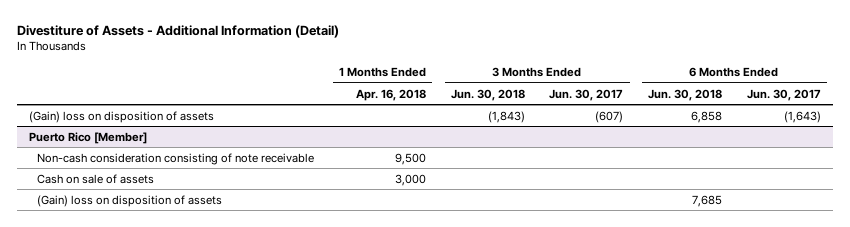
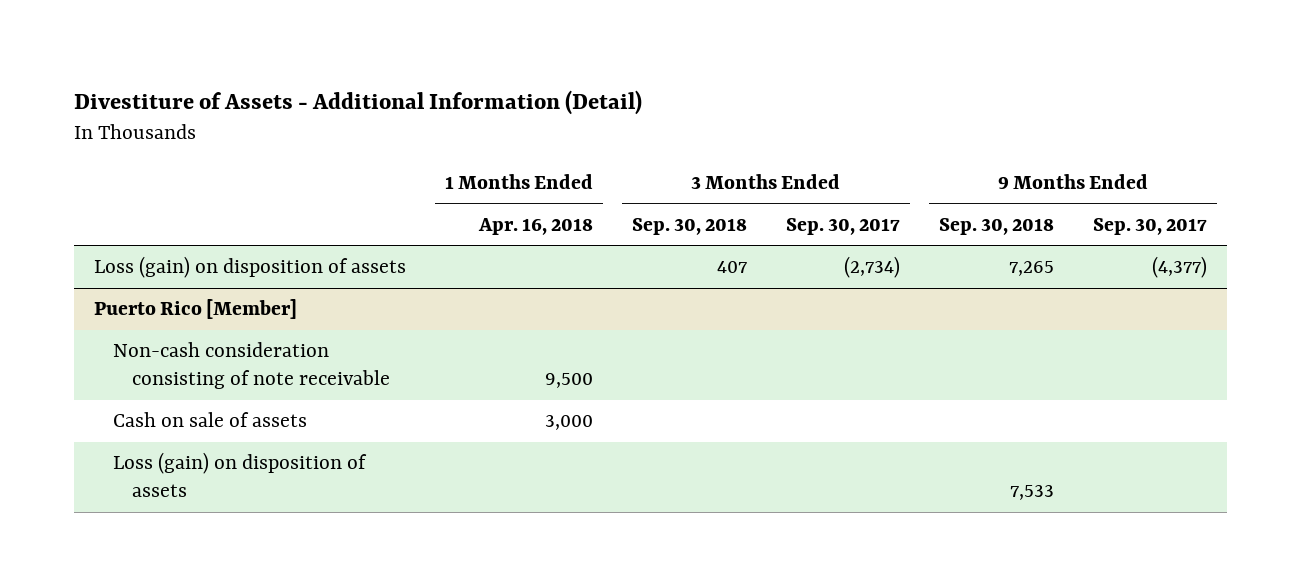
- | 1 Months Ended Apr. 16, 2018 | 3 Months Ended Jun. 30, 2018 | 3 Months Ended Jun. 30, 2017 | 6 Months Ended Jun. 30, 2018 | 6 Months Ended Jun. 30, 2017
+ | 1 Months Ended Apr. 16, 2018 | 3 Months Ended Sep. 30, 2018 | 3 Months Ended Sep. 30, 2017 | 9 Months Ended Sep. 30, 2018 | 9 Months Ended Sep. 30, 2017
- (Gain) loss on disposition of assets | | (1,843) | (607) | 6,858 | (1,643)
+ Loss (gain) on disposition of assets | | 407 | (2,734) | 7,265 | (4,377)
@ Puerto Rico [Member]
- (Gain) loss on disposition of assets | | | | 7,685 |
+ Loss (gain) on disposition of assets | | | | 7,533 |

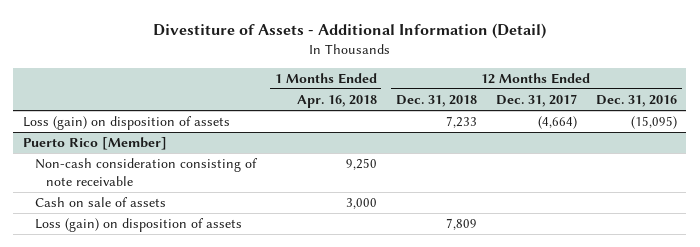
- | 1 Months Ended Apr. 16, 2018 | 3 Months Ended Sep. 30, 2018 | 3 Months Ended Sep. 30, 2017 | 9 Months Ended Sep. 30, 2018 | 9 Months Ended Sep. 30, 2017
+ | 1 Months Ended Apr. 16, 2018 | 12 Months Ended Dec. 31, 2018 | 12 Months Ended Dec. 31, 2017 | 12 Months Ended Dec. 31, 2016
@ Puerto Rico [Member]
- Non-cash consideration consisting of note receivable | 9,500 | | | |
+ Non-cash consideration consisting of note receivable | 9,250 | | |

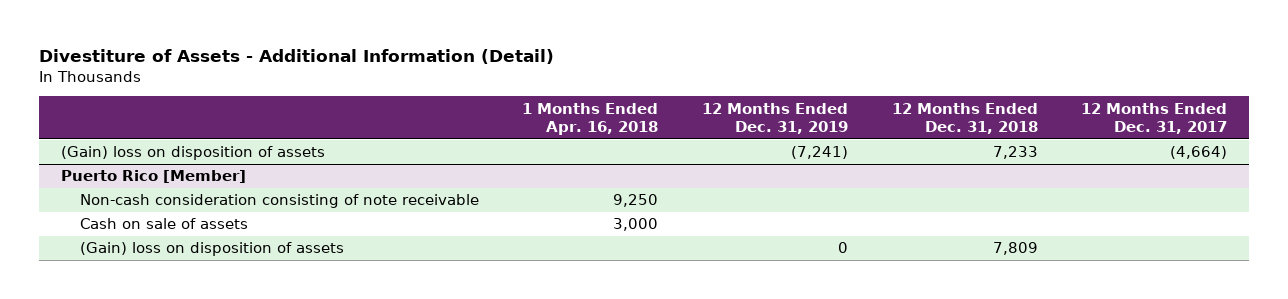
- | 1 Months Ended Apr. 16, 2018 | 12 Months Ended Dec. 31, 2018 | 12 Months Ended Dec. 31, 2017 | 12 Months Ended Dec. 31, 2016
+ | 1 Months Ended Apr. 16, 2018 | 12 Months Ended Dec. 31, 2019 | 12 Months Ended Dec. 31, 2018 | 12 Months Ended Dec. 31, 2017
- Loss (gain) on disposition of assets | | 7,233 | (4,664) | (15,095)
+ (Gain) loss on disposition of assets | | (7,241) | 7,233 | (4,664)
@ Puerto Rico [Member]
- Loss (gain) on disposition of assets | | 7,809 | |
+ (Gain) loss on disposition of assets | | 0 | 7,809 |

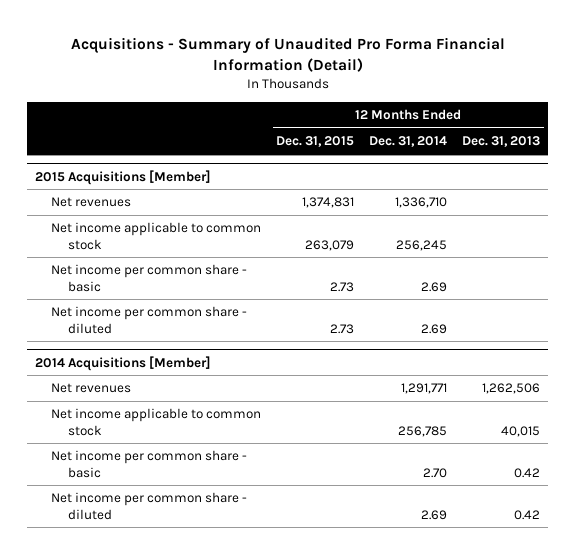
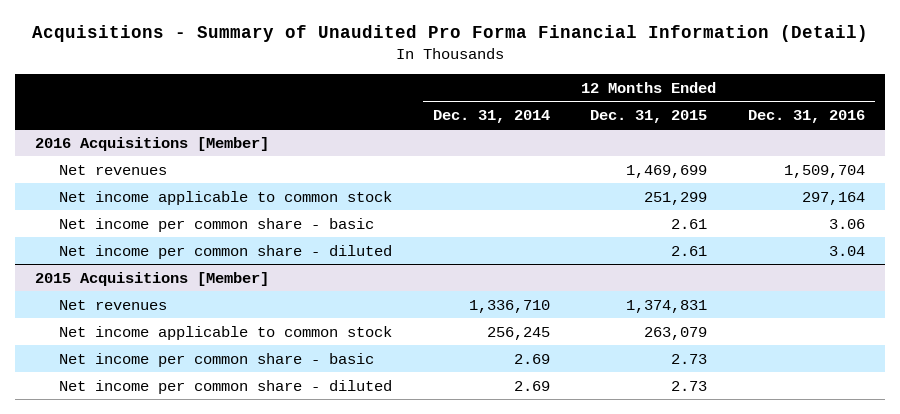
- | 12 Months Ended Dec. 31, 2015 | 12 Months Ended Dec. 31, 2014 | 12 Months Ended Dec. 31, 2013
+ | 12 Months Ended Dec. 31, 2014 | 12 Months Ended Dec. 31, 2015 | 12 Months Ended Dec. 31, 2016
+ 2016 Acquisitions [Member]
+ Net revenues | | 1,469,699 | 1,509,704
+ Net income applicable to common stock | | 251,299 | 297,164
+ Net income per common share - basic | | 2.61 | 3.06
+ Net income per common share - diluted | | 2.61 | 3.04
- 2014 Acquisitions [Member]
- Net revenues | | 1,291,771 | 1,262,506
- Net income applicable to common stock | | 256,785 | 40,015
- Net income per common share - basic | | 2.70 | 0.42
- Net income per common share - diluted | | 2.69 | 0.42

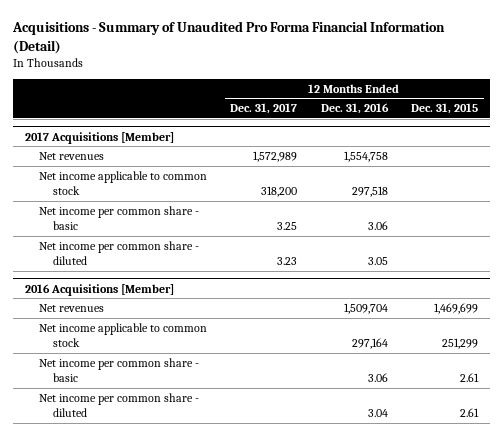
- | 12 Months Ended Dec. 31, 2014 | 12 Months Ended Dec. 31, 2015 | 12 Months Ended Dec. 31, 2016
+ | 12 Months Ended Dec. 31, 2017 | 12 Months Ended Dec. 31, 2016 | 12 Months Ended Dec. 31, 2015
+ 2017 Acquisitions [Member]
+ Net revenues | 1,572,989 | 1,554,758 |
+ Net income applicable to common stock | 318,200 | 297,518 |
+ Net income per common share - basic | 3.25 | 3.06 |
+ Net income per common share - diluted | 3.23 | 3.05 |
- 2015 Acquisitions [Member]
- Net revenues | 1,336,710 | 1,374,831 |
- Net income applicable to common stock | 256,245 | 263,079 |
- Net income per common share - basic | 2.69 | 2.73 |
- Net income per common share - diluted | 2.69 | 2.73 |

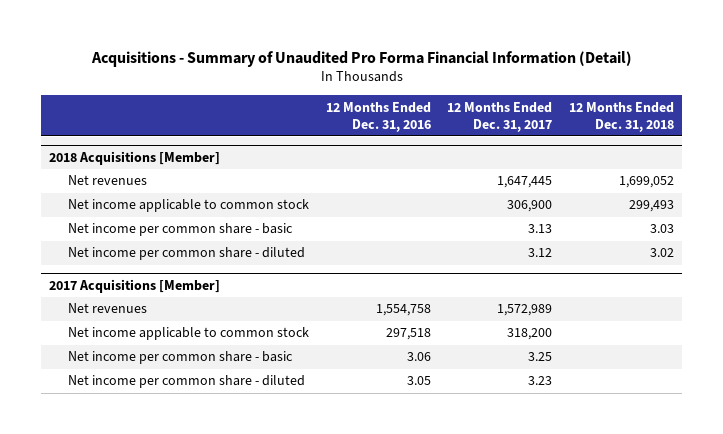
- | 12 Months Ended Dec. 31, 2017 | 12 Months Ended Dec. 31, 2016 | 12 Months Ended Dec. 31, 2015
+ | 12 Months Ended Dec. 31, 2016 | 12 Months Ended Dec. 31, 2017 | 12 Months Ended Dec. 31, 2018
+ 2018 Acquisitions [Member]
+ Net revenues | | 1,647,445 | 1,699,052
+ Net income applicable to common stock | | 306,900 | 299,493
+ Net income per common share - basic | | 3.13 | 3.03
+ Net income per common share - diluted | | 3.12 | 3.02
- 2016 Acquisitions [Member]
- Net revenues | | 1,509,704 | 1,469,699
- Net income applicable to common stock | | 297,164 | 251,299
- Net income per common share - basic | | 3.06 | 2.61
- Net income per common share - diluted | | 3.04 | 2.61

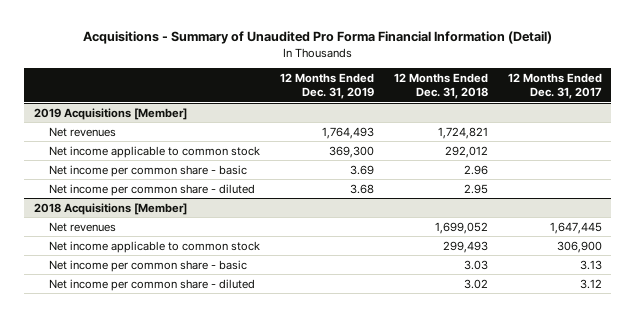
- | 12 Months Ended Dec. 31, 2016 | 12 Months Ended Dec. 31, 2017 | 12 Months Ended Dec. 31, 2018
+ | 12 Months Ended Dec. 31, 2019 | 12 Months Ended Dec. 31, 2018 | 12 Months Ended Dec. 31, 2017
+ 2019 Acquisitions [Member]
+ Net revenues | 1,764,493 | 1,724,821 |
+ Net income applicable to common stock | 369,300 | 292,012 |
+ Net income per common share - basic | 3.69 | 2.96 |
+ Net income per common share - diluted | 3.68 | 2.95 |
- 2017 Acquisitions [Member]
- Net revenues | 1,554,758 | 1,572,989 |
- Net income applicable to common stock | 297,518 | 318,200 |
- Net income per common share - basic | 3.06 | 3.25 |
- Net income per common share - diluted | 3.05 | 3.23 |

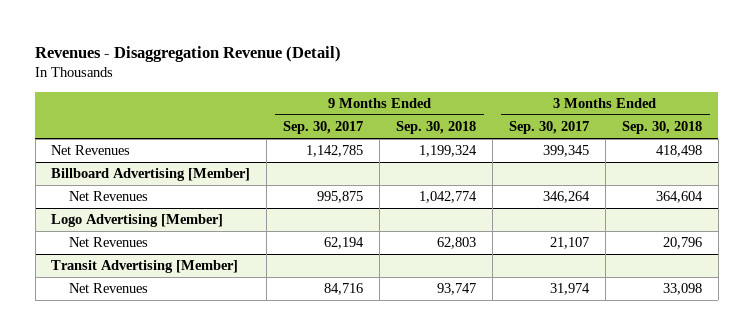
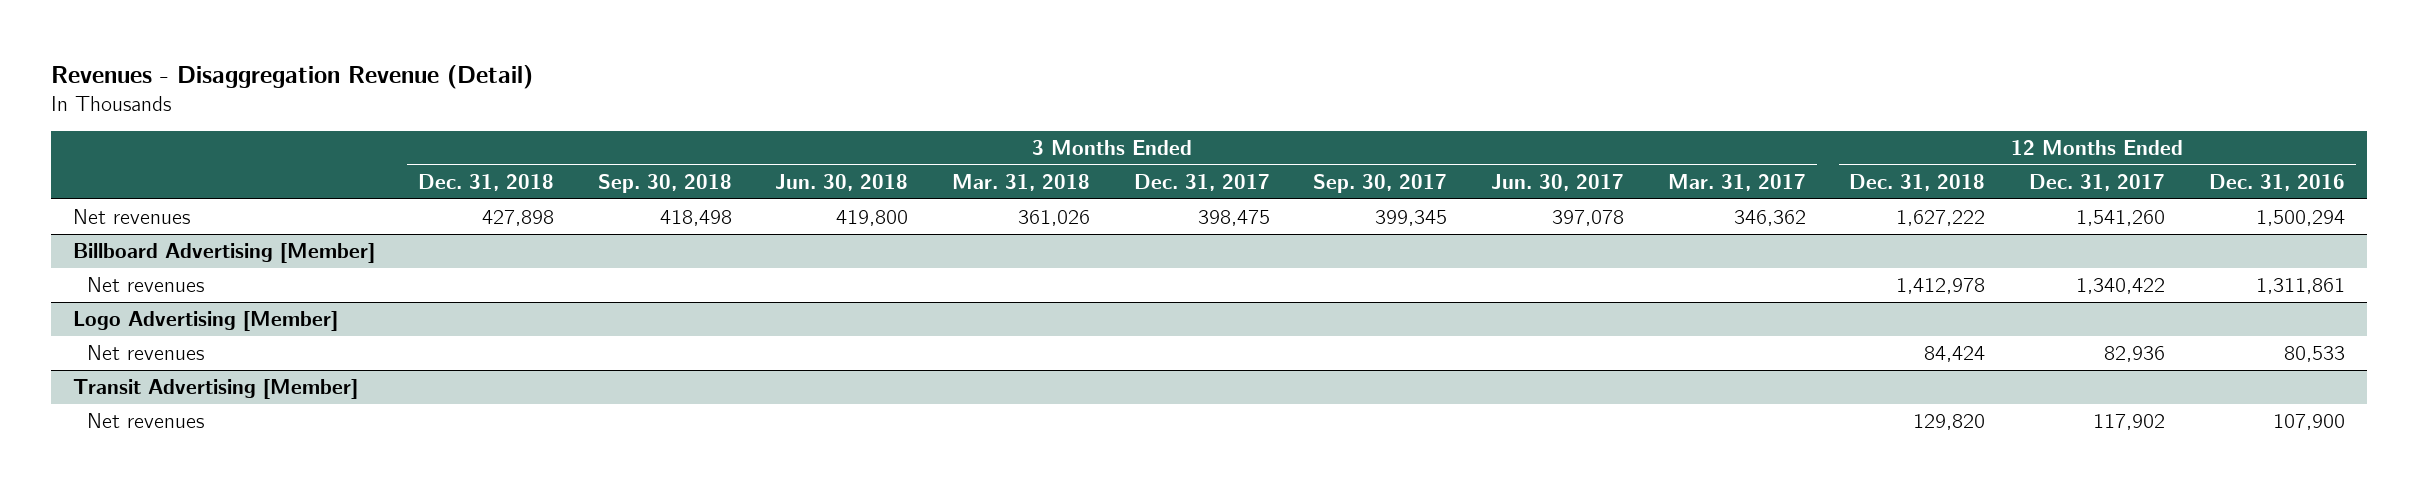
- | 9 Months Ended Sep. 30, 2017 | 9 Months Ended Sep. 30, 2018 | 3 Months Ended Sep. 30, 2017 | 3 Months Ended Sep. 30, 2018
+ | 3 Months Ended Dec. 31, 2018 | 3 Months Ended Sep. 30, 2018 | 3 Months Ended Jun. 30, 2018 | 3 Months Ended Mar. 31, 2018 | 3 Months Ended Dec. 31, 2017 | 3 Months Ended Sep. 30, 2017 | 3 Months Ended Jun. 30, 2017 | 3 Months Ended Mar. 31, 2017 | 12 Months Ended Dec. 31, 2018 | 12 Months Ended Dec. 31, 2017 | 12 Months Ended Dec. 31, 2016
- Net Revenues | 1,142,785 | 1,199,324 | 399,345 | 418,498
+ Net revenues | 427,898 | 418,498 | 419,800 | 361,026 | 398,475 | 399,345 | 397,078 | 346,362 | 1,627,222 | 1,541,260 | 1,500,294
@ Billboard Advertising [Member]
- Net Revenues | 995,875 | 1,042,774 | 346,264 | 364,604
+ Net revenues | | | | | | | | | 1,412,978 | 1,340,422 | 1,311,861
@ Logo Advertising [Member]
- Net Revenues | 62,194 | 62,803 | 21,107 | 20,796
+ Net revenues | | | | | | | | | 84,424 | 82,936 | 80,533
@ Transit Advertising [Member]
- Net Revenues | 84,716 | 93,747 | 31,974 | 33,098
+ Net revenues | | | | | | | | | 129,820 | 117,902 | 107,900

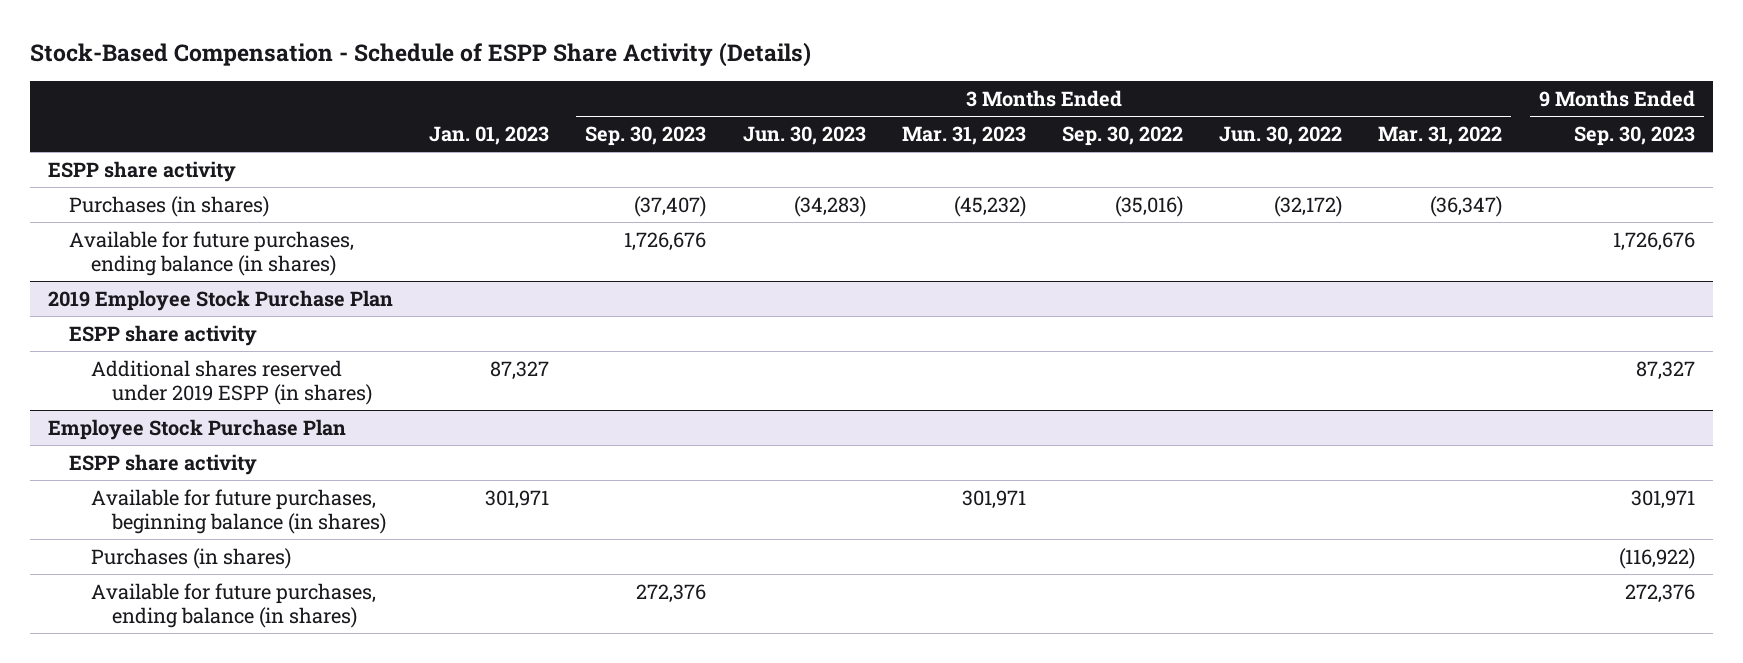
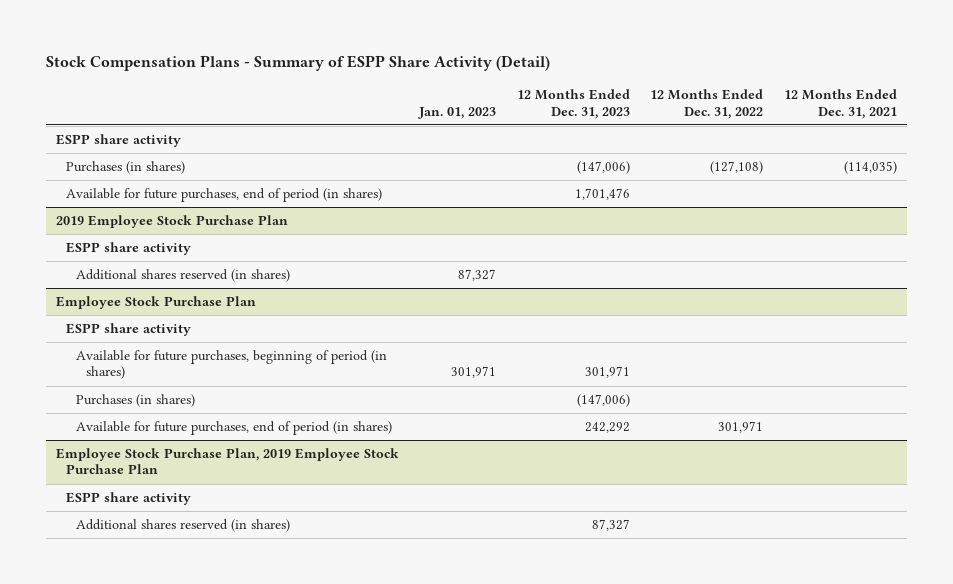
- Stock-Based Compensation - Schedule of ESPP Share Activity (Details)
+ Stock Compensation Plans - Summary of ESPP Share Activity (Detail)
- | Jan. 01, 2023 | 3 Months Ended Sep. 30, 2023 | 3 Months Ended Jun. 30, 2023 | 3 Months Ended Mar. 31, 2023 | 3 Months Ended Sep. 30, 2022 | 3 Months Ended Jun. 30, 2022 | 3 Months Ended Mar. 31, 2022 | 9 Months Ended Sep. 30, 2023
+ | Jan. 01, 2023 | 12 Months Ended Dec. 31, 2023 | 12 Months Ended Dec. 31, 2022 | 12 Months Ended Dec. 31, 2021
- Available for future purchases, ending balance (in shares) | | 1,726,676 | | | | | | 1,726,676
+ Available for future purchases, end of period (in shares) | | 1,701,476 | |
@ 2019 Employee Stock Purchase Plan
- Additional shares reserved under 2019 ESPP (in shares) | 87,327 | | | | | | | 87,327
+ Additional shares reserved (in shares) | 87,327 | | |
@ Employee Stock Purchase Plan
- Available for future purchases, beginning balance (in shares) | 301,971 | | | 301,971 | | | | 301,971
+ Available for future purchases, beginning of period (in shares) | 301,971 | 301,971 | |
- Available for future purchases, ending balance (in shares) | | 272,376 | | | | | | 272,376
+ Available for future purchases, end of period (in shares) | | 242,292 | 301,971 |
+ Employee Stock Purchase Plan, 2019 Employee Stock Purchase Plan
+ ESPP share activity
+ Additional shares reserved (in shares) | | 87,327 | |

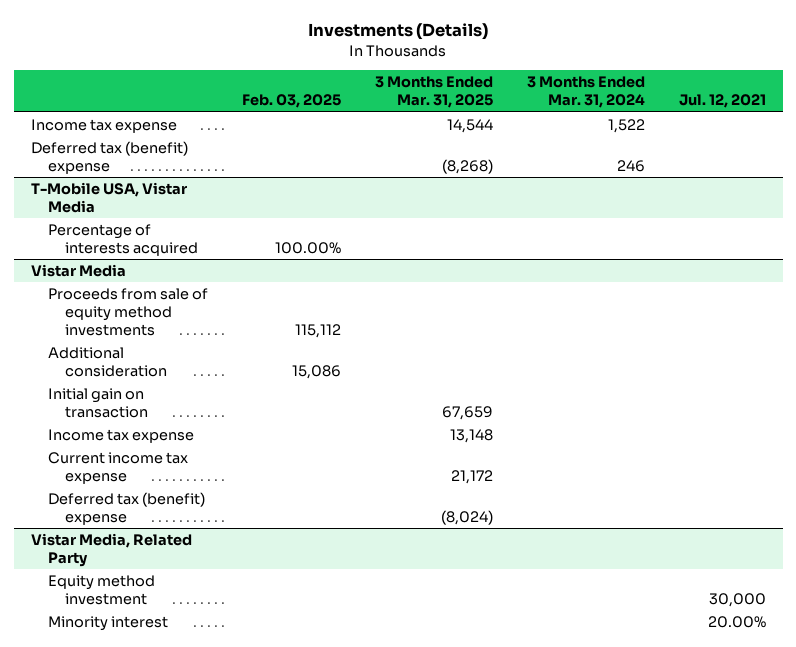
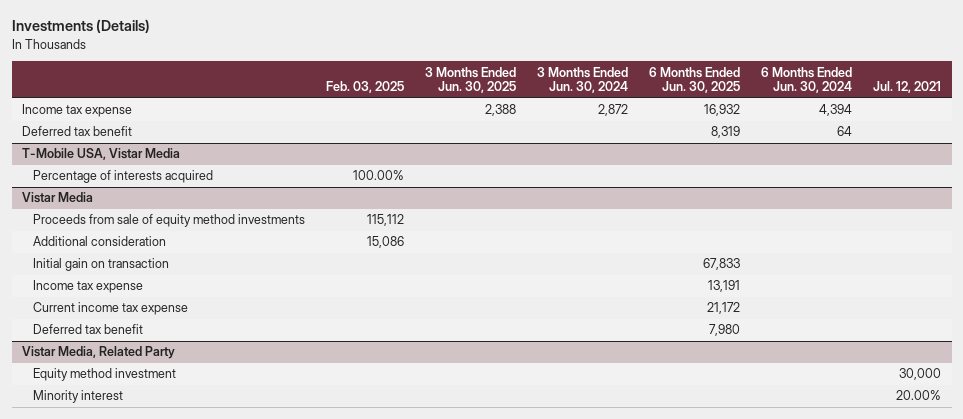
- | Feb. 03, 2025 | 3 Months Ended Mar. 31, 2025 | 3 Months Ended Mar. 31, 2024 | Jul. 12, 2021
+ | Feb. 03, 2025 | 3 Months Ended Jun. 30, 2025 | 3 Months Ended Jun. 30, 2024 | 6 Months Ended Jun. 30, 2025 | 6 Months Ended Jun. 30, 2024 | Jul. 12, 2021
- Deferred tax (benefit) expense | | (8,268) | 246 |
+ Deferred tax benefit | | | | 8,319 | 64 |
@ Vistar Media
- Deferred tax (benefit) expense | | (8,024) | |
+ Deferred tax benefit | | | | 7,980 | |

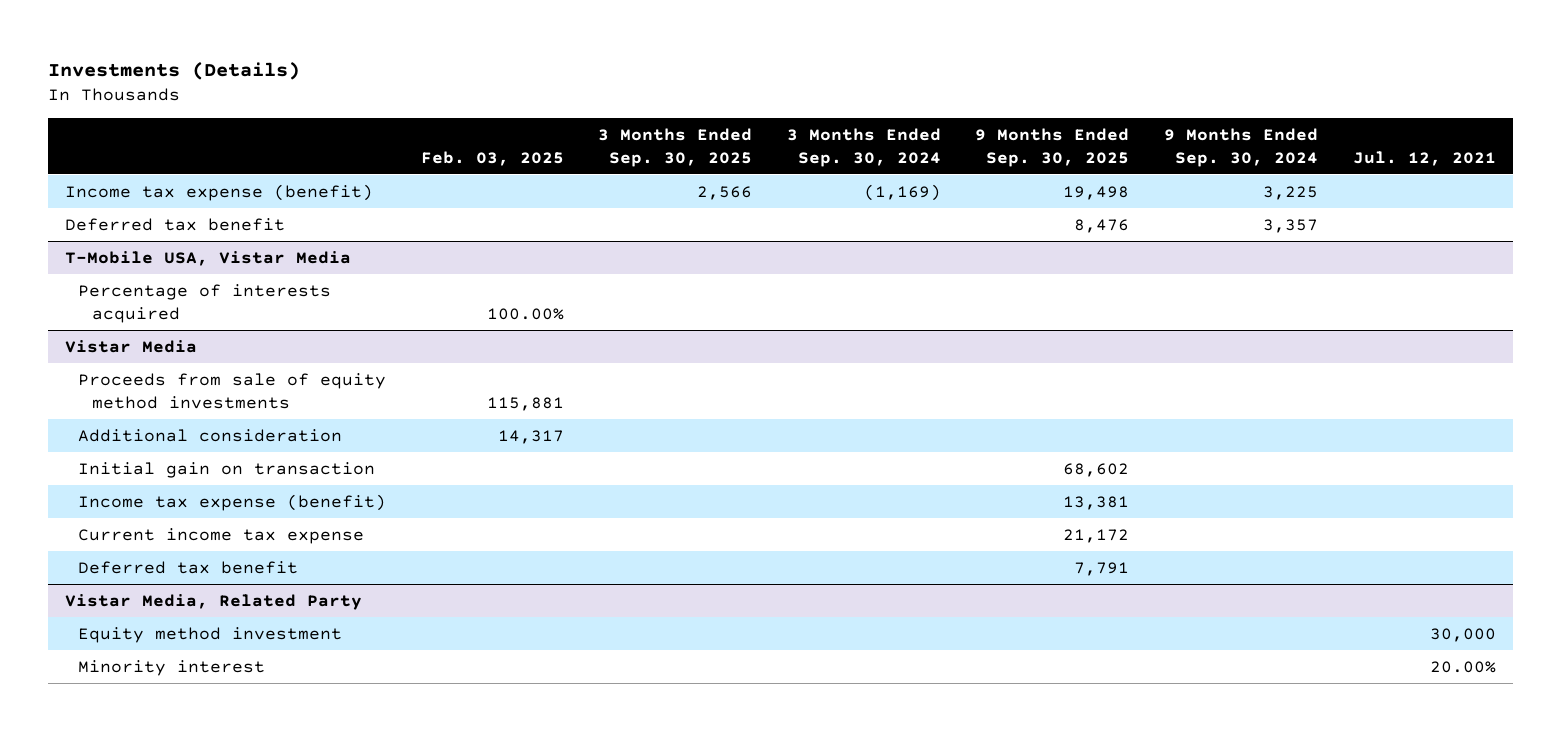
- | Feb. 03, 2025 | 3 Months Ended Jun. 30, 2025 | 3 Months Ended Jun. 30, 2024 | 6 Months Ended Jun. 30, 2025 | 6 Months Ended Jun. 30, 2024 | Jul. 12, 2021
+ | Feb. 03, 2025 | 3 Months Ended Sep. 30, 2025 | 3 Months Ended Sep. 30, 2024 | 9 Months Ended Sep. 30, 2025 | 9 Months Ended Sep. 30, 2024 | Jul. 12, 2021
- Income tax expense | | 2,388 | 2,872 | 16,932 | 4,394 |
+ Income tax expense (benefit) | | 2,566 | (1,169) | 19,498 | 3,225 |
@ Vistar Media
- Proceeds from sale of equity method investments | 115,112 | | | | |
- Additional consideration | 15,086 | | | | |
+ Proceeds from sale of equity method investments | 115,881 | | | | |
+ Additional consideration | 14,317 | | | | |
- Income tax expense | | | | 13,191 | |
+ Income tax expense (benefit) | | | | 13,381 | |

